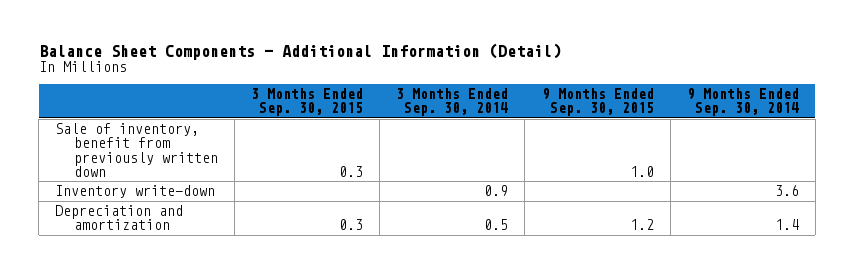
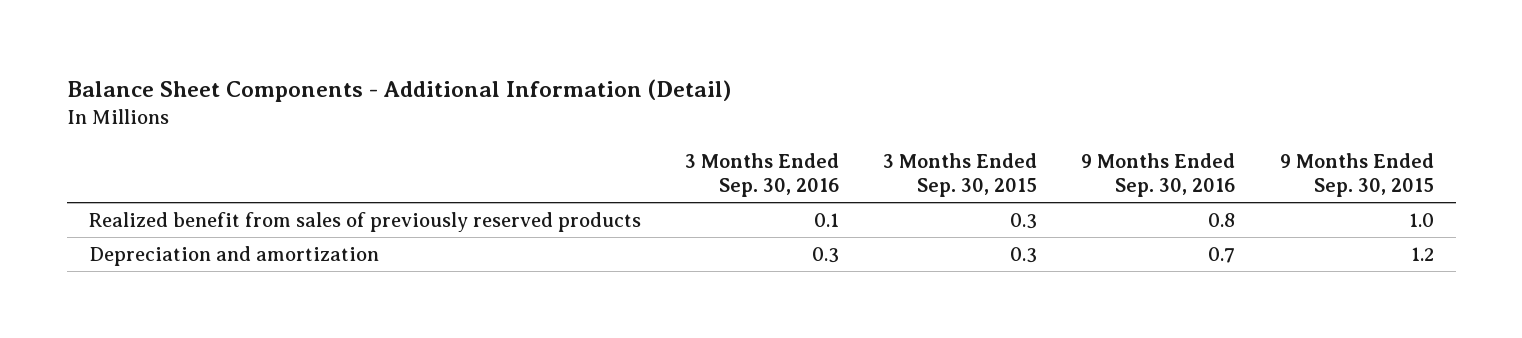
- | 3 Months Ended Sep. 30, 2015 | 3 Months Ended Sep. 30, 2014 | 9 Months Ended Sep. 30, 2015 | 9 Months Ended Sep. 30, 2014
+ | 3 Months Ended Sep. 30, 2016 | 3 Months Ended Sep. 30, 2015 | 9 Months Ended Sep. 30, 2016 | 9 Months Ended Sep. 30, 2015
- Sale of inventory, benefit from previously written down | 0.3 | | 1.0 |
- Inventory write-down | | 0.9 | | 3.6
+ Realized benefit from sales of previously reserved products | 0.1 | 0.3 | 0.8 | 1.0

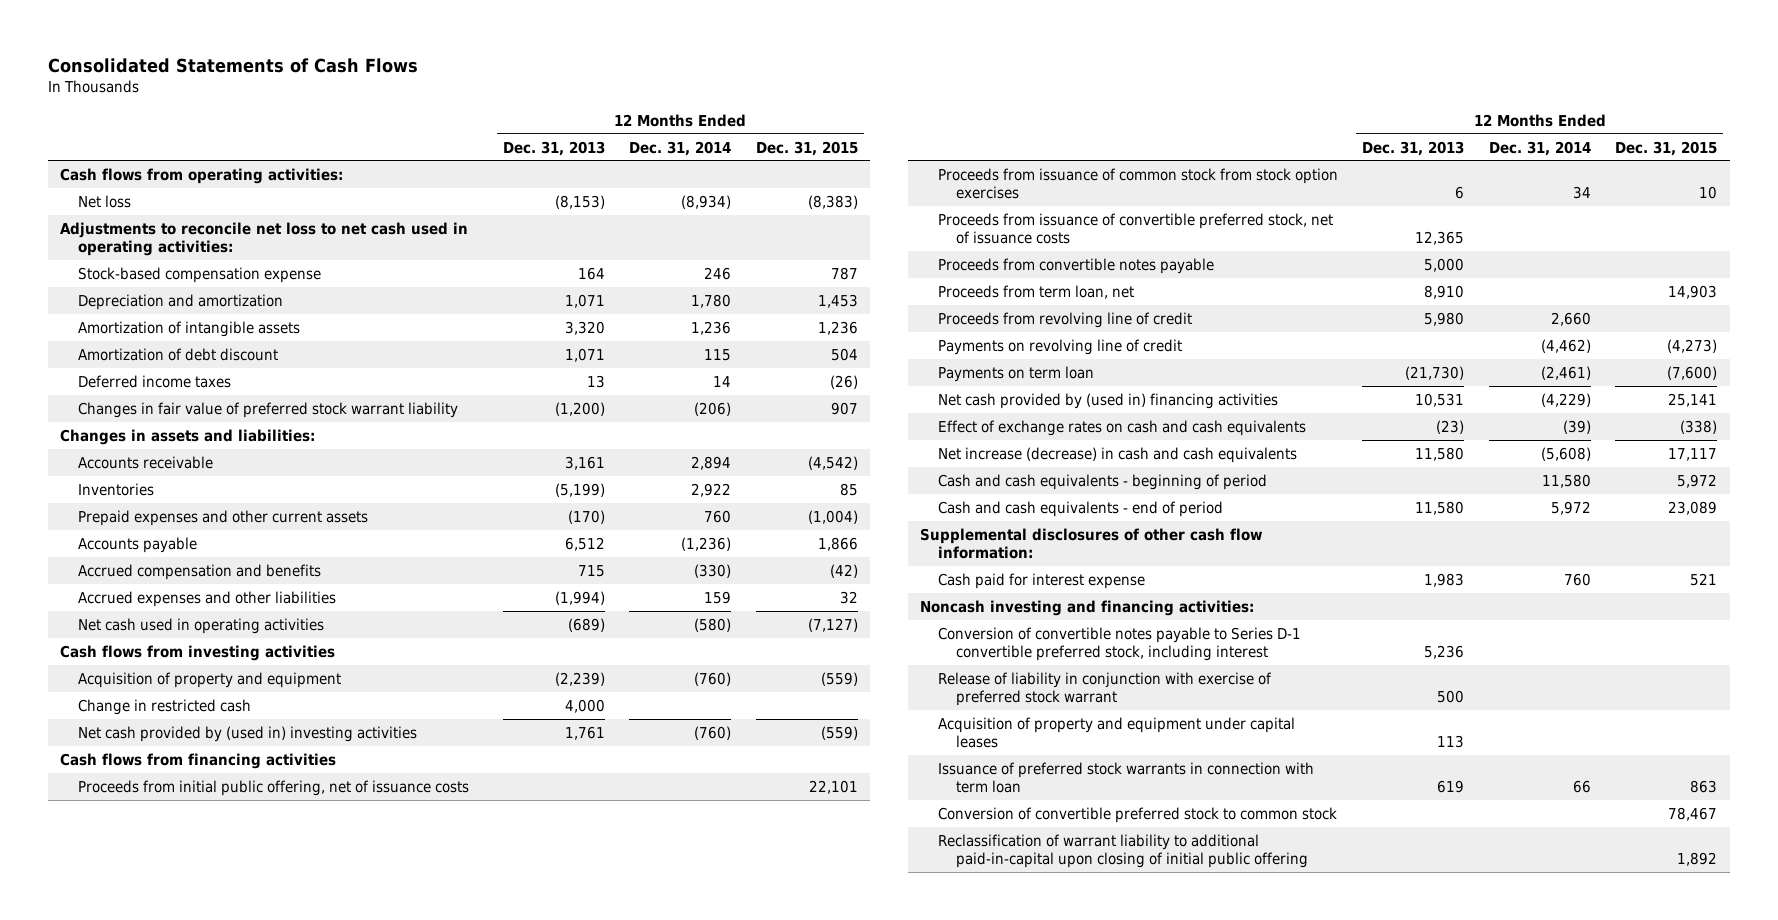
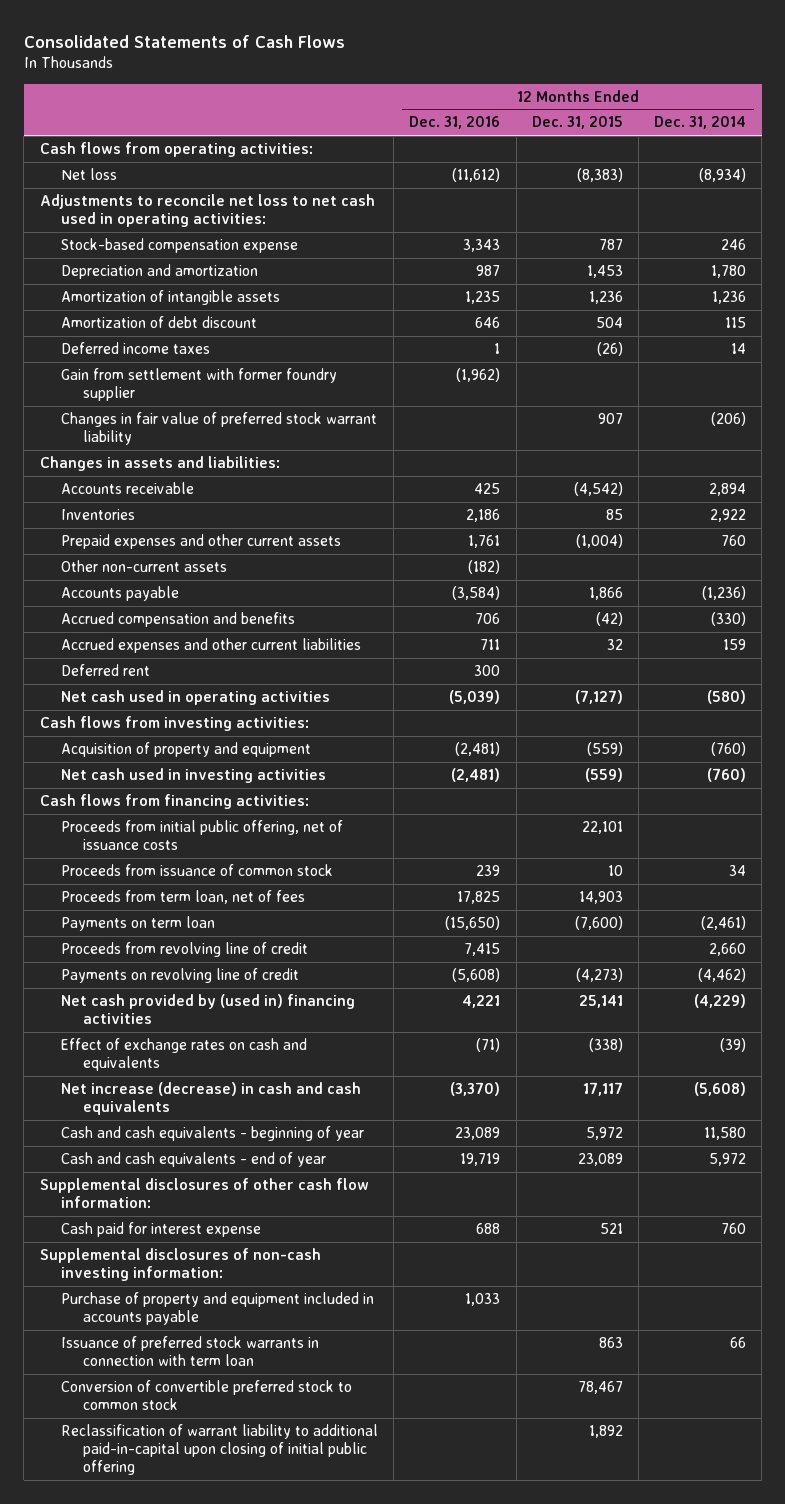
- | 12 Months Ended Dec. 31, 2013 | 12 Months Ended Dec. 31, 2014 | 12 Months Ended Dec. 31, 2015
+ | 12 Months Ended Dec. 31, 2016 | 12 Months Ended Dec. 31, 2015 | 12 Months Ended Dec. 31, 2014
+ Gain from settlement with former foundry supplier | (1,962) | |
+ Other non-current assets | (182) | |
- Accrued expenses and other liabilities | (1,994) | 159 | 32
+ Accrued expenses and other current liabilities | 711 | 32 | 159
+ Deferred rent | 300 | |
- Cash flows from investing activities
+ Cash flows from investing activities:
- Change in restricted cash | 4,000 | |
- Net cash provided by (used in) investing activities | 1,761 | (760) | (559)
- Cash flows from financing activities
+ Net cash used in investing activities | (2,481) | (559) | (760)
+ Cash flows from financing activities:
- Proceeds from issuance of common stock from stock option exercises | 6 | 34 | 10
- Proceeds from issuance of convertible preferred stock, net of issuance costs | 12,365 | |
- Proceeds from convertible notes payable | 5,000 | |
- Proceeds from term loan, net | 8,910 | | 14,903
+ Proceeds from issuance of common stock | 239 | 10 | 34
+ Proceeds from term loan, net of fees | 17,825 | 14,903 |
moved up: Payments on term loan | (15,650) | (7,600) | (2,461)
- Effect of exchange rates on cash and cash equivalents | (23) | (39) | (338)
+ Effect of exchange rates on cash and equivalents | (71) | (338) | (39)
- Cash and cash equivalents - beginning of period | | 11,580 | 5,972
- Cash and cash equivalents - end of period | 11,580 | 5,972 | 23,089
+ Cash and cash equivalents - beginning of year | 23,089 | 5,972 | 11,580
+ Cash and cash equivalents - end of year | 19,719 | 23,089 | 5,972
- Noncash investing and financing activities:
- Conversion of convertible notes payable to Series D-1 convertible preferred stock, including interest | 5,236 | |
- Release of liability in conjunction with exercise of preferred stock warrant | 500 | |
- Acquisition of property and equipment under capital leases | 113 | |
+ Supplemental disclosures of non-cash investing information:
+ Purchase of property and equipment included in accounts payable | 1,033 | |

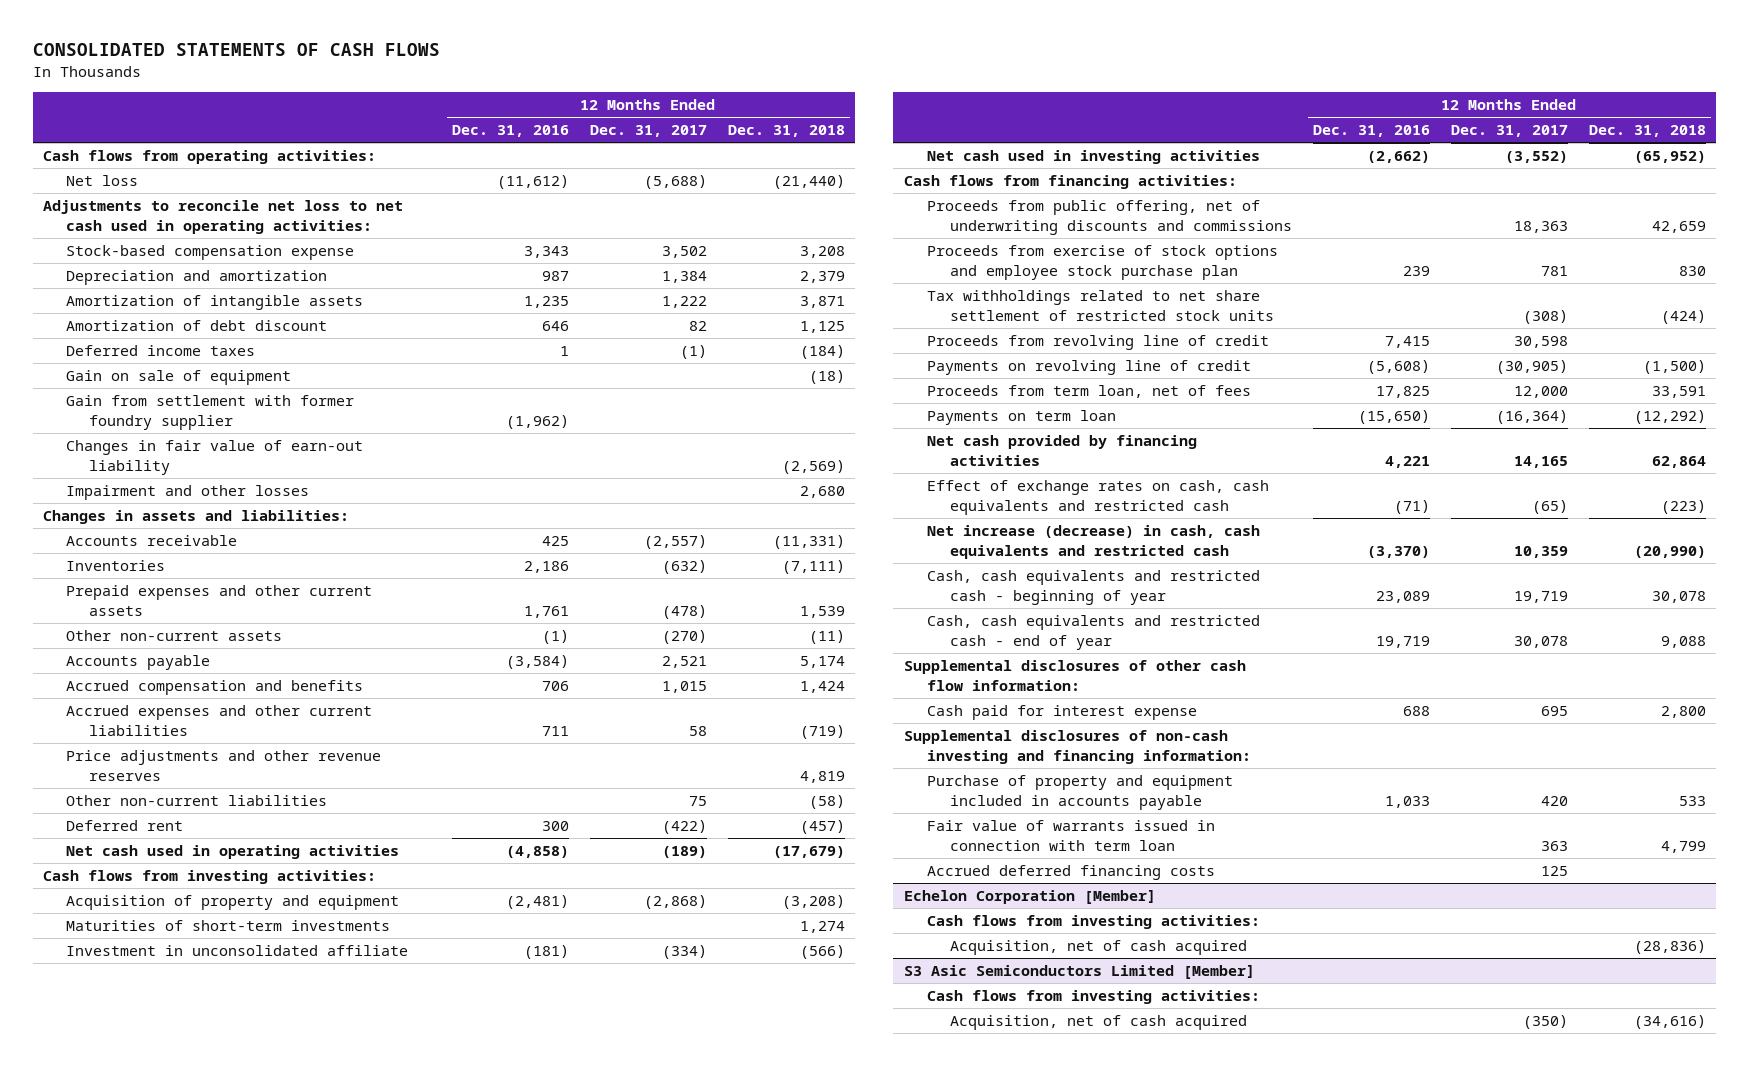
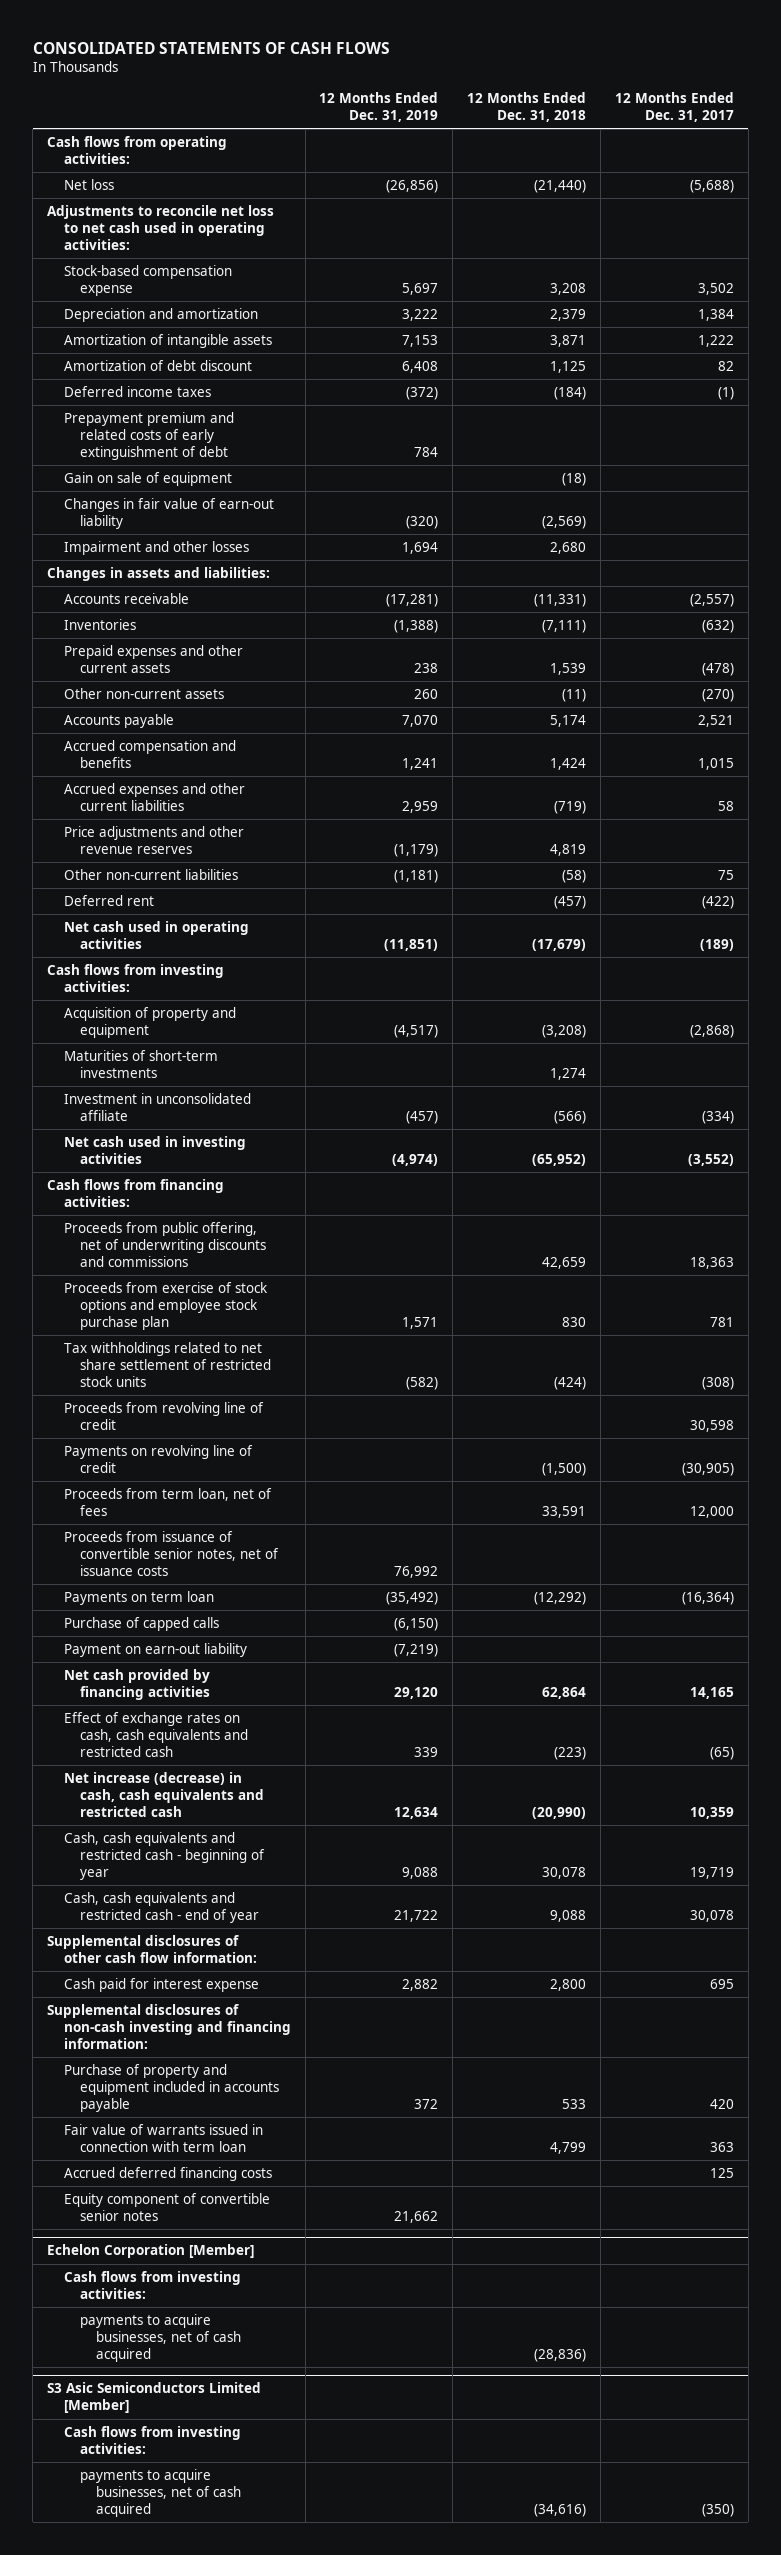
- | 12 Months Ended Dec. 31, 2016 | 12 Months Ended Dec. 31, 2017 | 12 Months Ended Dec. 31, 2018
+ | 12 Months Ended Dec. 31, 2019 | 12 Months Ended Dec. 31, 2018 | 12 Months Ended Dec. 31, 2017
+ Prepayment premium and related costs of early extinguishment of debt | 784 | |
- Gain from settlement with former foundry supplier | (1,962) | |
+ Proceeds from issuance of convertible senior notes, net of issuance costs | 76,992 | |
+ Purchase of capped calls | (6,150) | |
+ Payment on earn-out liability | (7,219) | |
+ Equity component of convertible senior notes | 21,662 | |
@ Echelon Corporation [Member]
- Acquisition, net of cash acquired | | | (28,836)
+ payments to acquire businesses, net of cash acquired | | (28,836) |
@ S3 Asic Semiconductors Limited [Member]
- Acquisition, net of cash acquired | | (350) | (34,616)
+ payments to acquire businesses, net of cash acquired | | (34,616) | (350)

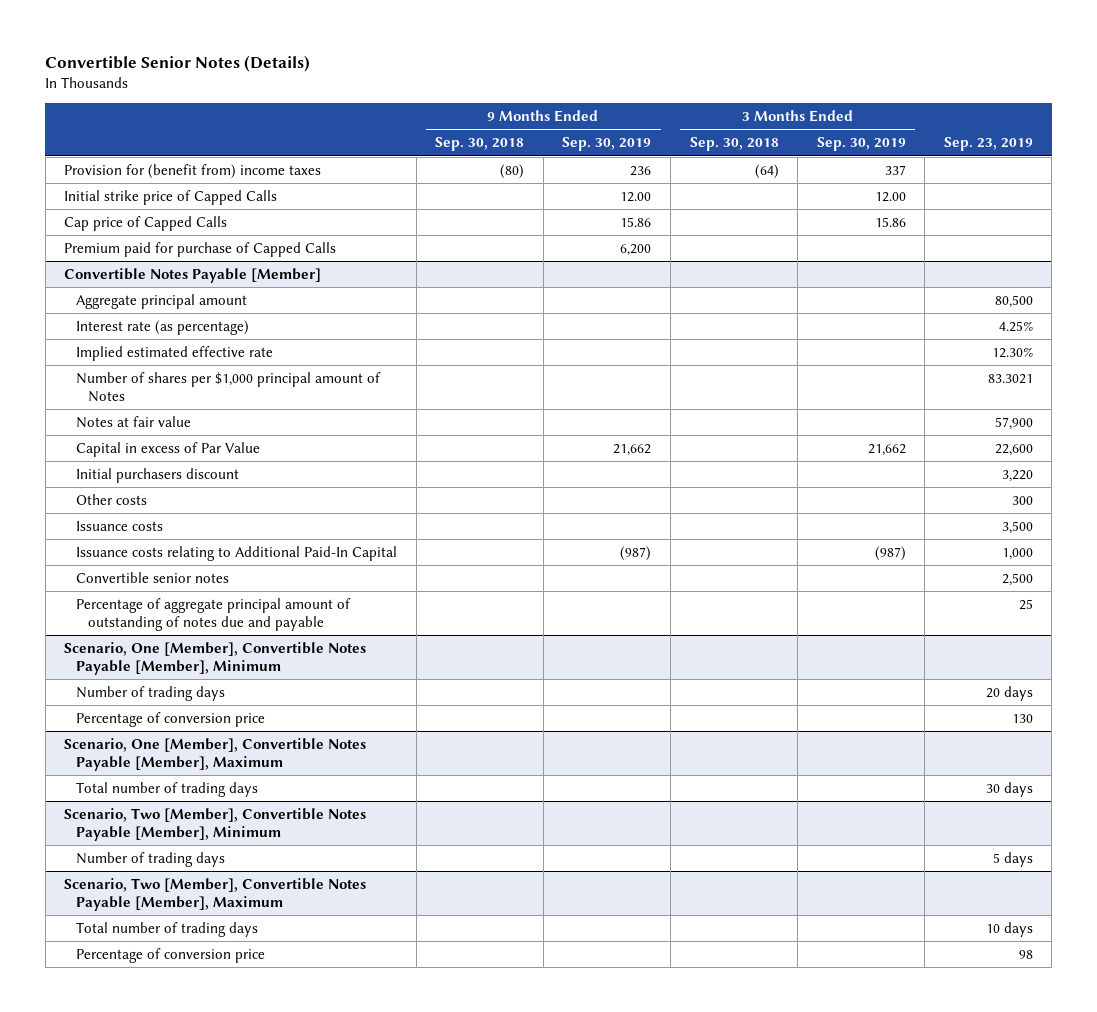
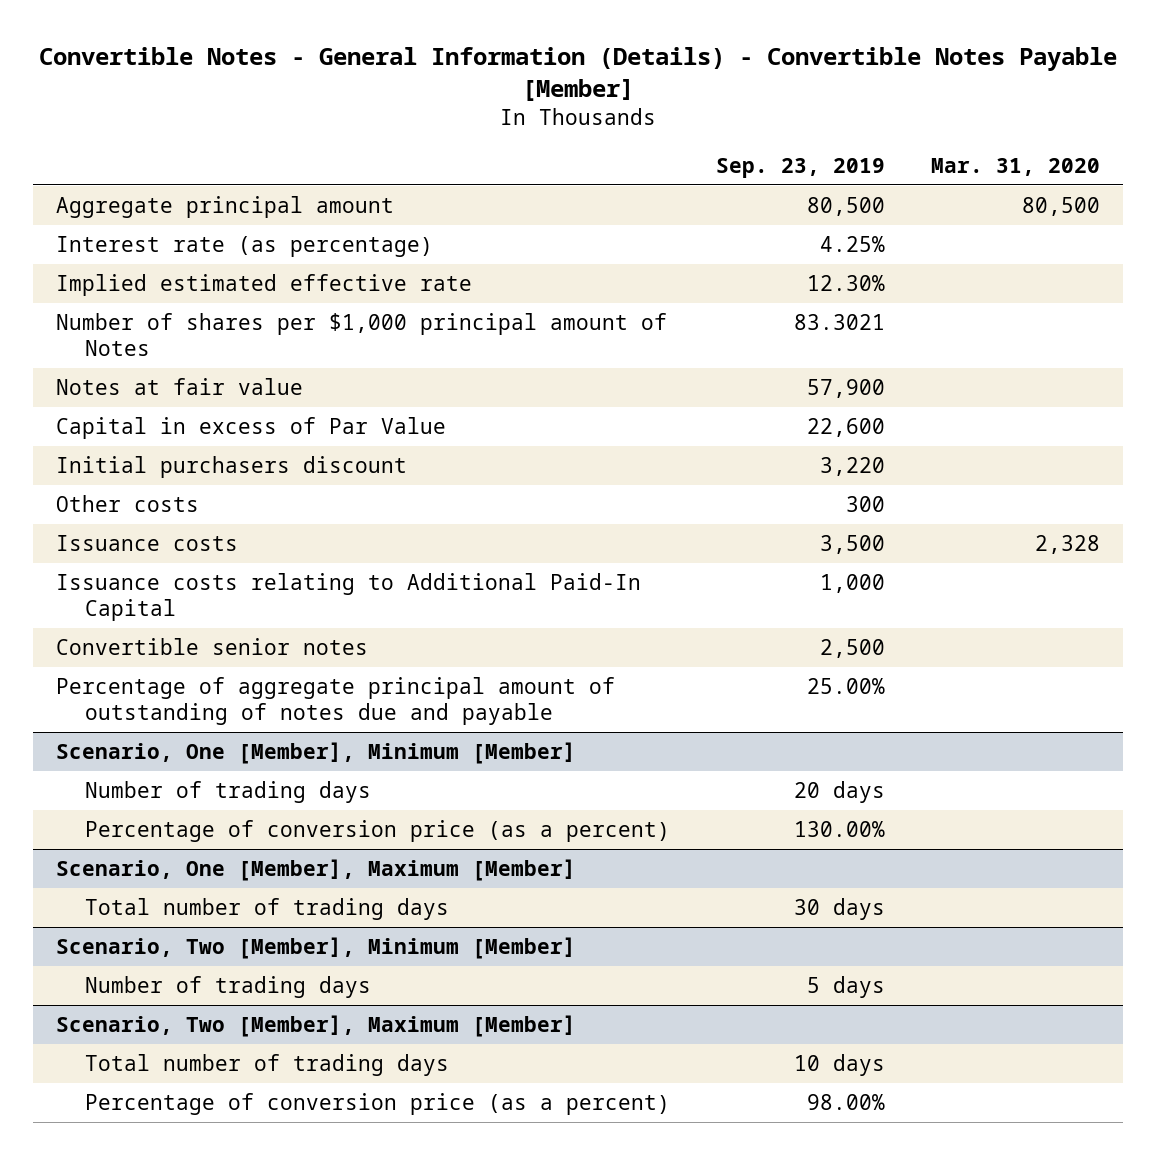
- Convertible Senior Notes (Details)
+ Convertible Notes - General Information (Details) - Convertible Notes Payable [Member]
- | 9 Months Ended Sep. 30, 2018 | 9 Months Ended Sep. 30, 2019 | 3 Months Ended Sep. 30, 2018 | 3 Months Ended Sep. 30, 2019 | Sep. 23, 2019
+ | Sep. 23, 2019 | Mar. 31, 2020
- Provision for (benefit from) income taxes | (80) | 236 | (64) | 337 |
- Initial strike price of Capped Calls | | 12.00 | | 12.00 |
- Cap price of Capped Calls | | 15.86 | | 15.86 |
- Premium paid for purchase of Capped Calls | | 6,200 | | |
- Convertible Notes Payable [Member]
- Percentage of aggregate principal amount of outstanding of notes due and payable | | | | | 25
- Scenario, One [Member], Convertible Notes Payable [Member], Minimum
+ Percentage of aggregate principal amount of outstanding of notes due and payable | 25.00% |
+ Scenario, One [Member], Minimum [Member]
- Percentage of conversion price | | | | | 130
- Scenario, One [Member], Convertible Notes Payable [Member], Maximum
+ Percentage of conversion price (as a percent) | 130.00% |
+ Scenario, One [Member], Maximum [Member]
- Scenario, Two [Member], Convertible Notes Payable [Member], Minimum
+ Scenario, Two [Member], Minimum [Member]
- Scenario, Two [Member], Convertible Notes Payable [Member], Maximum
+ Scenario, Two [Member], Maximum [Member]
- Percentage of conversion price | | | | | 98
+ Percentage of conversion price (as a percent) | 98.00% |

